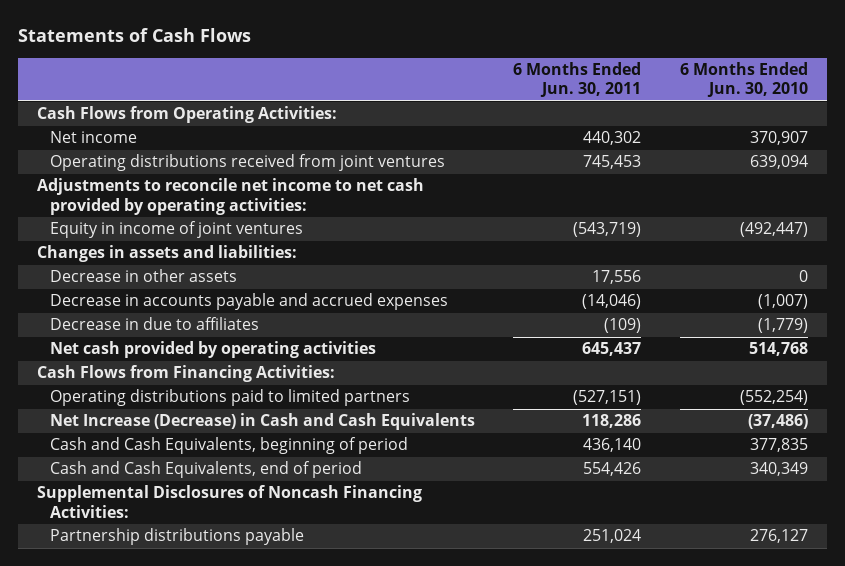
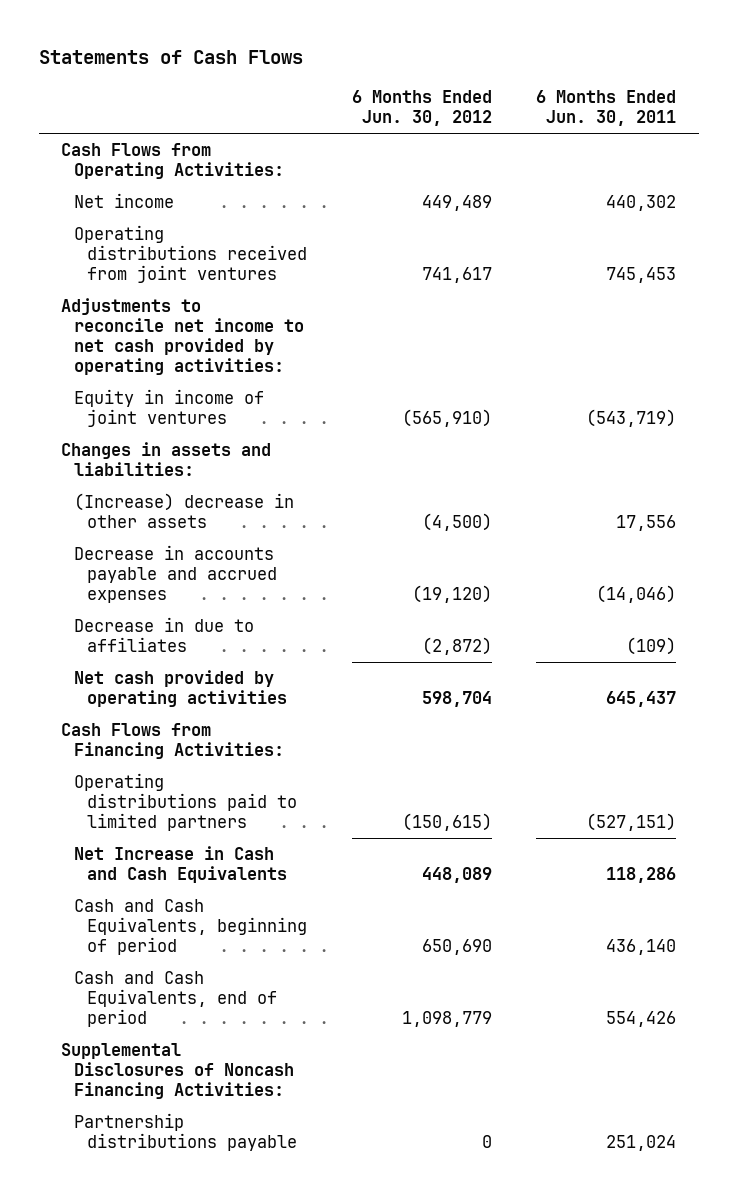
- | 6 Months Ended Jun. 30, 2011 | 6 Months Ended Jun. 30, 2010
+ | 6 Months Ended Jun. 30, 2012 | 6 Months Ended Jun. 30, 2011
- Decrease in other assets | 17,556 | 0
+ (Increase) decrease in other assets | (4,500) | 17,556
- Net Increase (Decrease) in Cash and Cash Equivalents | 118,286 | (37,486)
+ Net Increase in Cash and Cash Equivalents | 448,089 | 118,286

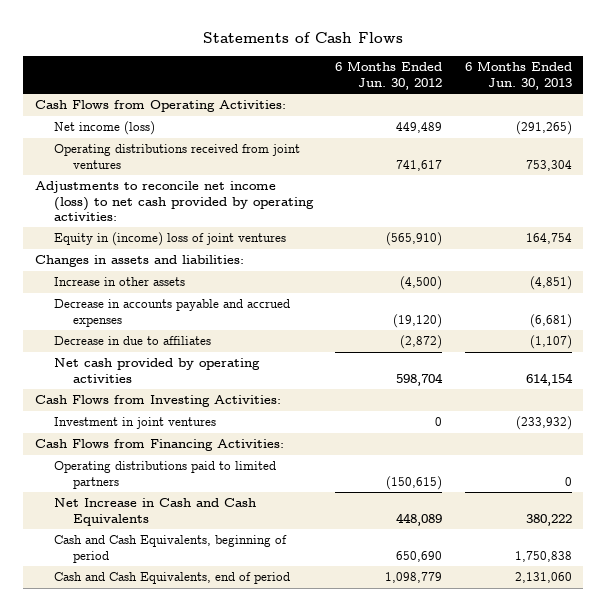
- | 6 Months Ended Jun. 30, 2012 | 6 Months Ended Jun. 30, 2011
+ | 6 Months Ended Jun. 30, 2012 | 6 Months Ended Jun. 30, 2013
- Net income | 449,489 | 440,302
+ Net income (loss) | 449,489 | (291,265)
- Adjustments to reconcile net income to net cash provided by operating activities:
- Equity in income of joint ventures | (565,910) | (543,719)
+ Adjustments to reconcile net income (loss) to net cash provided by operating activities:
+ Equity in (income) loss of joint ventures | (565,910) | 164,754
- (Increase) decrease in other assets | (4,500) | 17,556
+ Increase in other assets | (4,500) | (4,851)
+ Cash Flows from Investing Activities:
+ Investment in joint ventures | 0 | (233,932)
- Supplemental Disclosures of Noncash Financing Activities:
- Partnership distributions payable | 0 | 251,024

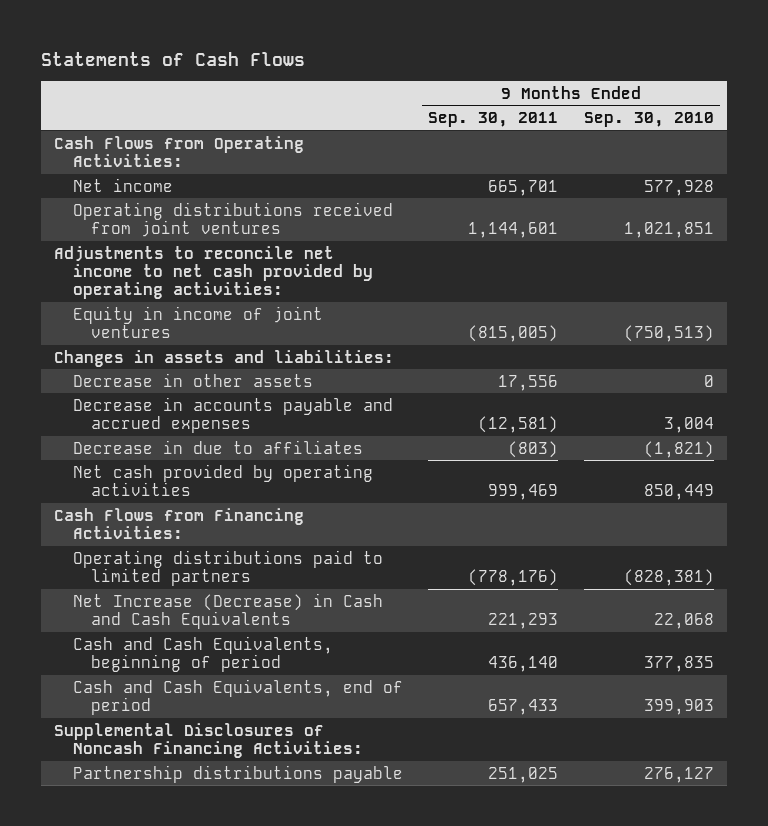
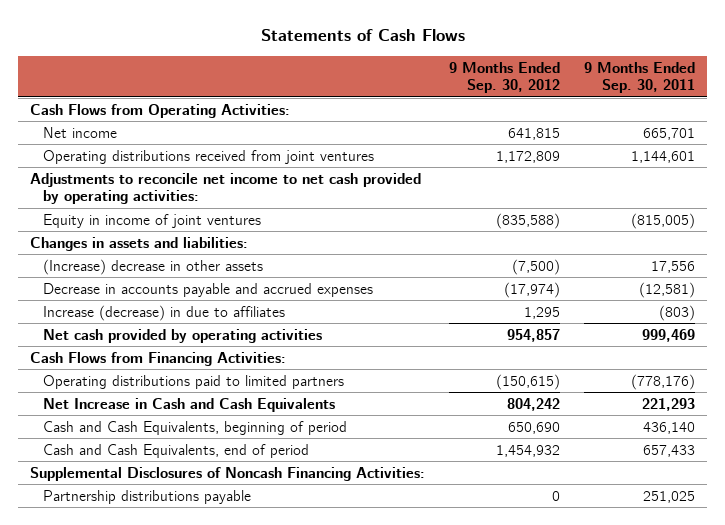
- | 9 Months Ended Sep. 30, 2011 | 9 Months Ended Sep. 30, 2010
+ | 9 Months Ended Sep. 30, 2012 | 9 Months Ended Sep. 30, 2011
- Decrease in other assets | 17,556 | 0
+ (Increase) decrease in other assets | (7,500) | 17,556
- Decrease in due to affiliates | (803) | (1,821)
+ Increase (decrease) in due to affiliates | 1,295 | (803)
- Net Increase (Decrease) in Cash and Cash Equivalents | 221,293 | 22,068
+ Net Increase in Cash and Cash Equivalents | 804,242 | 221,293

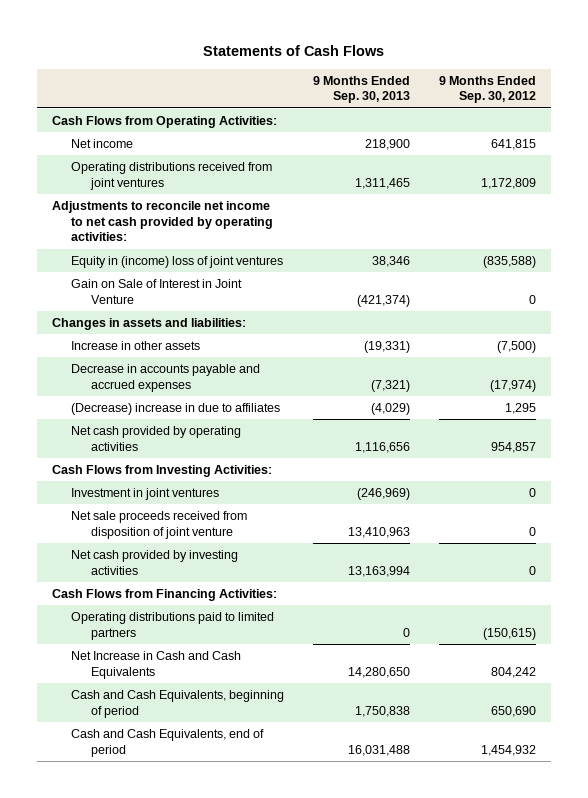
- | 9 Months Ended Sep. 30, 2012 | 9 Months Ended Sep. 30, 2011
+ | 9 Months Ended Sep. 30, 2013 | 9 Months Ended Sep. 30, 2012
- Equity in income of joint ventures | (835,588) | (815,005)
+ Equity in (income) loss of joint ventures | 38,346 | (835,588)
+ Gain on Sale of Interest in Joint Venture | (421,374) | 0
- (Increase) decrease in other assets | (7,500) | 17,556
+ Increase in other assets | (19,331) | (7,500)
- Increase (decrease) in due to affiliates | 1,295 | (803)
+ (Decrease) increase in due to affiliates | (4,029) | 1,295
+ Cash Flows from Investing Activities:
+ Investment in joint ventures | (246,969) | 0
+ Net sale proceeds received from disposition of joint venture | 13,410,963 | 0
+ Net cash provided by investing activities | 13,163,994 | 0
- Supplemental Disclosures of Noncash Financing Activities:
- Partnership distributions payable | 0 | 251,025

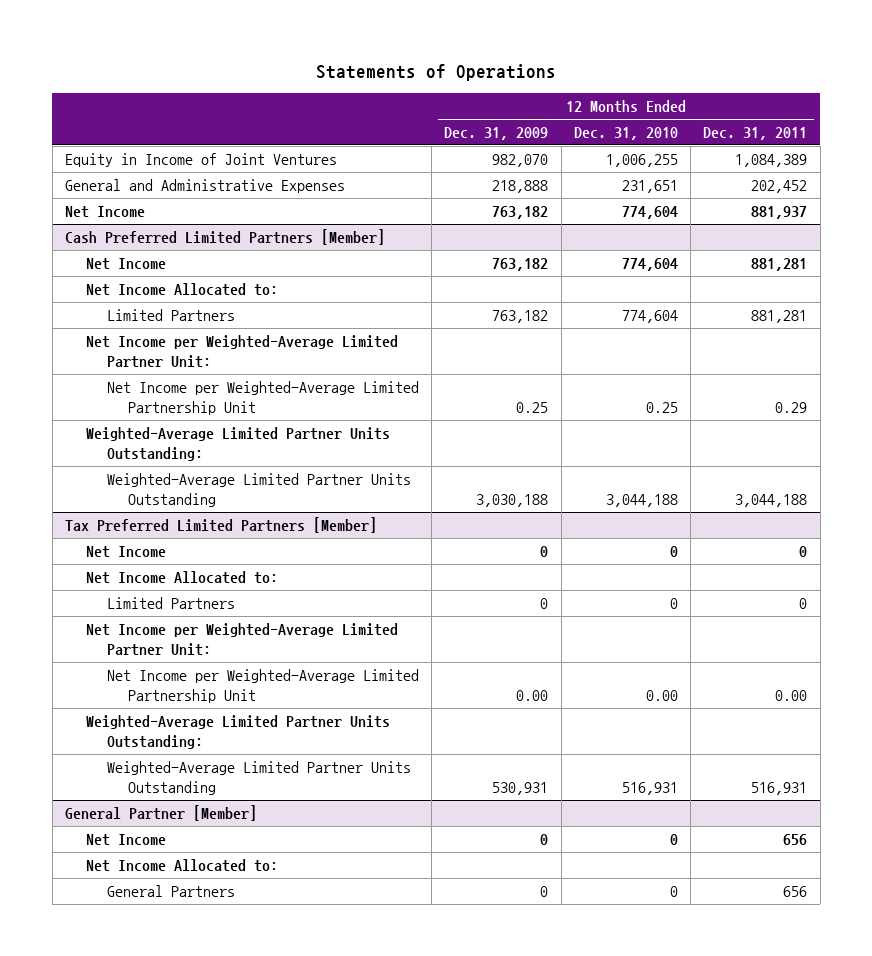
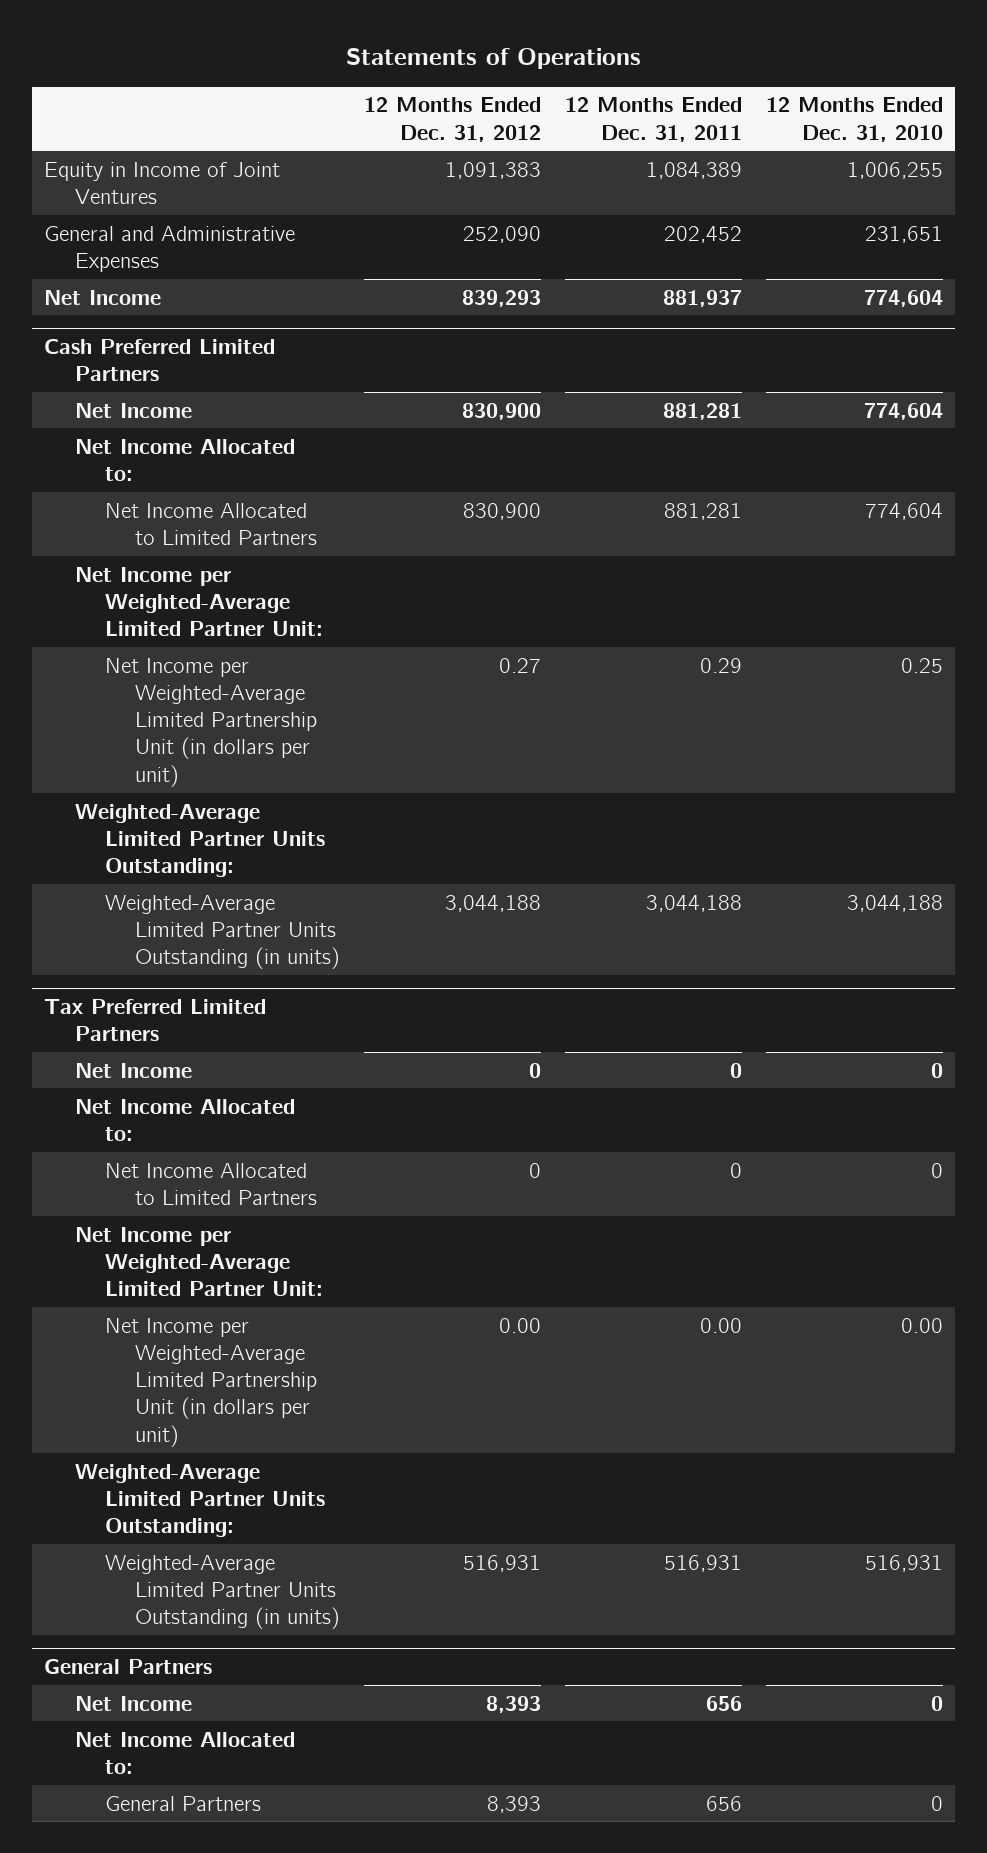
- | 12 Months Ended Dec. 31, 2009 | 12 Months Ended Dec. 31, 2010 | 12 Months Ended Dec. 31, 2011
+ | 12 Months Ended Dec. 31, 2012 | 12 Months Ended Dec. 31, 2011 | 12 Months Ended Dec. 31, 2010
- Cash Preferred Limited Partners [Member]
+ Cash Preferred Limited Partners
- Limited Partners | 763,182 | 774,604 | 881,281
+ Net Income Allocated to Limited Partners | 830,900 | 881,281 | 774,604
- Net Income per Weighted-Average Limited Partnership Unit | 0.25 | 0.25 | 0.29
+ Net Income per Weighted-Average Limited Partnership Unit (in dollars per unit) | 0.27 | 0.29 | 0.25
- Weighted-Average Limited Partner Units Outstanding | 3,030,188 | 3,044,188 | 3,044,188
- Tax Preferred Limited Partners [Member]
+ Weighted-Average Limited Partner Units Outstanding (in units) | 3,044,188 | 3,044,188 | 3,044,188
+ Tax Preferred Limited Partners
- Limited Partners | 0 | 0 | 0
+ Net Income Allocated to Limited Partners | 0 | 0 | 0
- Net Income per Weighted-Average Limited Partnership Unit | 0.00 | 0.00 | 0.00
+ Net Income per Weighted-Average Limited Partnership Unit (in dollars per unit) | 0.00 | 0.00 | 0.00
- Weighted-Average Limited Partner Units Outstanding | 530,931 | 516,931 | 516,931
- General Partner [Member]
+ Weighted-Average Limited Partner Units Outstanding (in units) | 516,931 | 516,931 | 516,931
+ General Partners

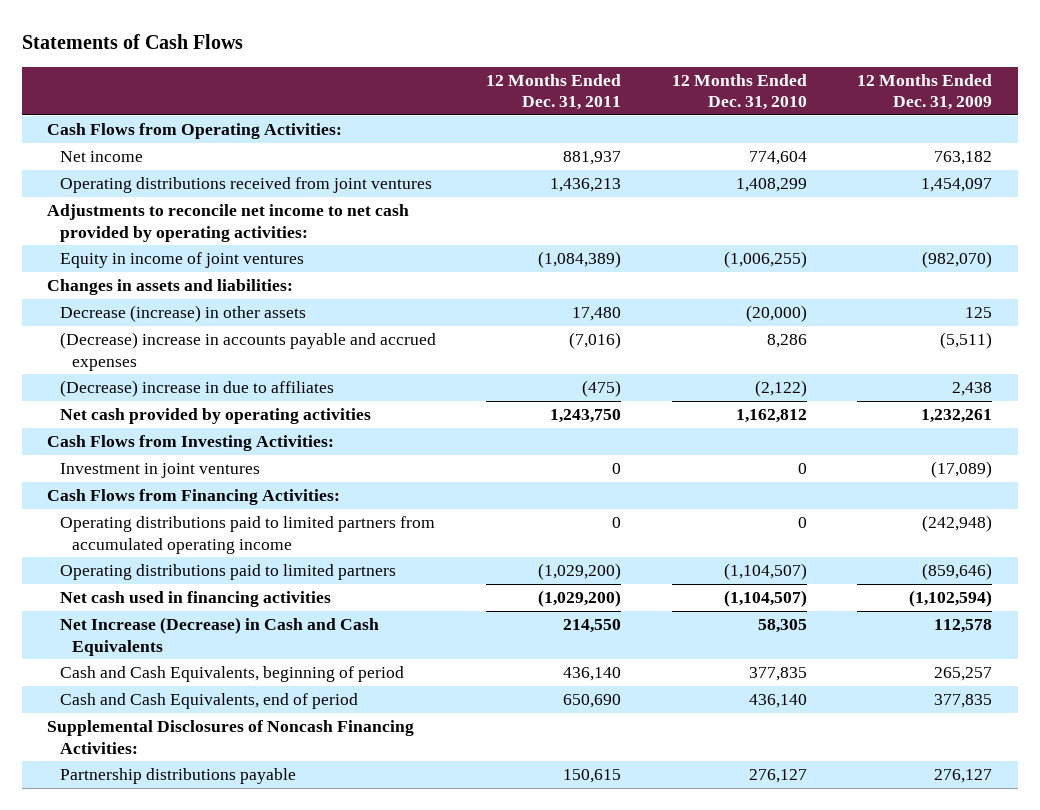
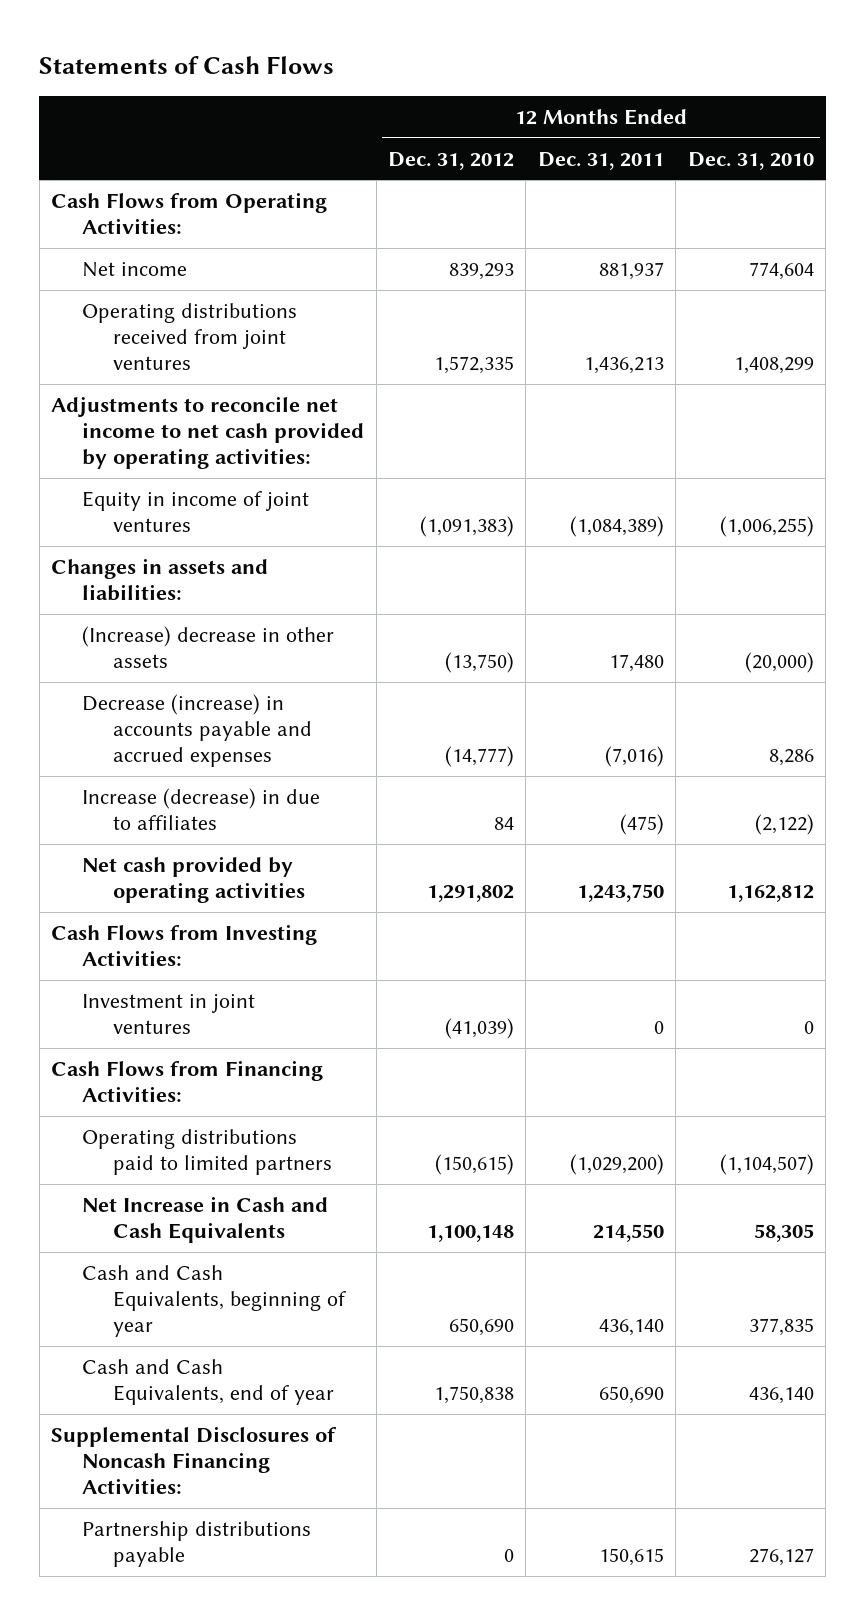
- | 12 Months Ended Dec. 31, 2011 | 12 Months Ended Dec. 31, 2010 | 12 Months Ended Dec. 31, 2009
+ | 12 Months Ended Dec. 31, 2012 | 12 Months Ended Dec. 31, 2011 | 12 Months Ended Dec. 31, 2010
- Decrease (increase) in other assets | 17,480 | (20,000) | 125
- (Decrease) increase in accounts payable and accrued expenses | (7,016) | 8,286 | (5,511)
- (Decrease) increase in due to affiliates | (475) | (2,122) | 2,438
+ (Increase) decrease in other assets | (13,750) | 17,480 | (20,000)
+ Decrease (increase) in accounts payable and accrued expenses | (14,777) | (7,016) | 8,286
+ Increase (decrease) in due to affiliates | 84 | (475) | (2,122)
- Operating distributions paid to limited partners from accumulated operating income | 0 | 0 | (242,948)
- Net cash used in financing activities | (1,029,200) | (1,104,507) | (1,102,594)
- Net Increase (Decrease) in Cash and Cash Equivalents | 214,550 | 58,305 | 112,578
- Cash and Cash Equivalents, beginning of period | 436,140 | 377,835 | 265,257
- Cash and Cash Equivalents, end of period | 650,690 | 436,140 | 377,835
+ Net Increase in Cash and Cash Equivalents | 1,100,148 | 214,550 | 58,305
+ Cash and Cash Equivalents, beginning of year | 650,690 | 436,140 | 377,835
+ Cash and Cash Equivalents, end of year | 1,750,838 | 650,690 | 436,140

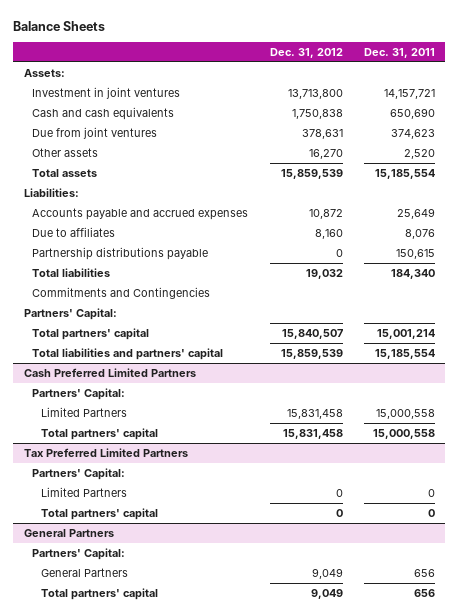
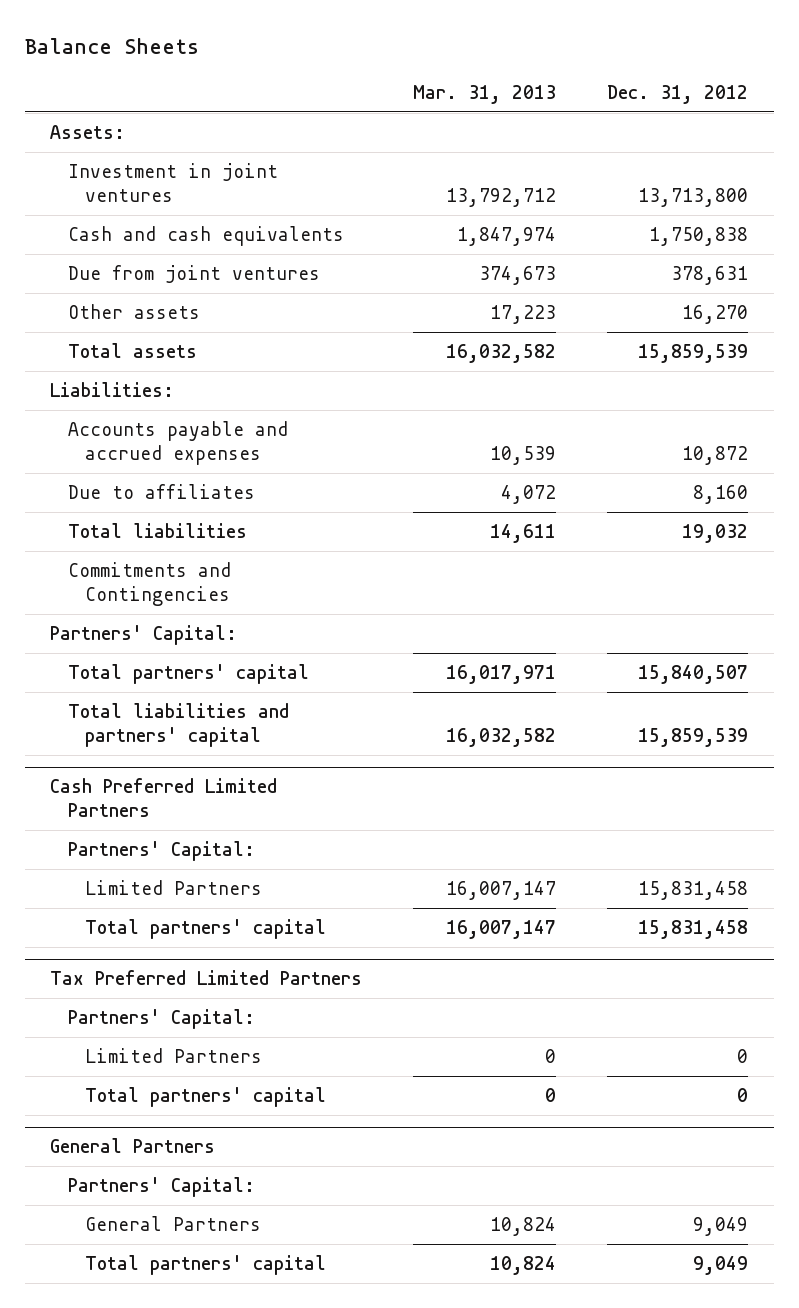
- | Dec. 31, 2012 | Dec. 31, 2011
+ | Mar. 31, 2013 | Dec. 31, 2012
- Partnership distributions payable | 0 | 150,615

